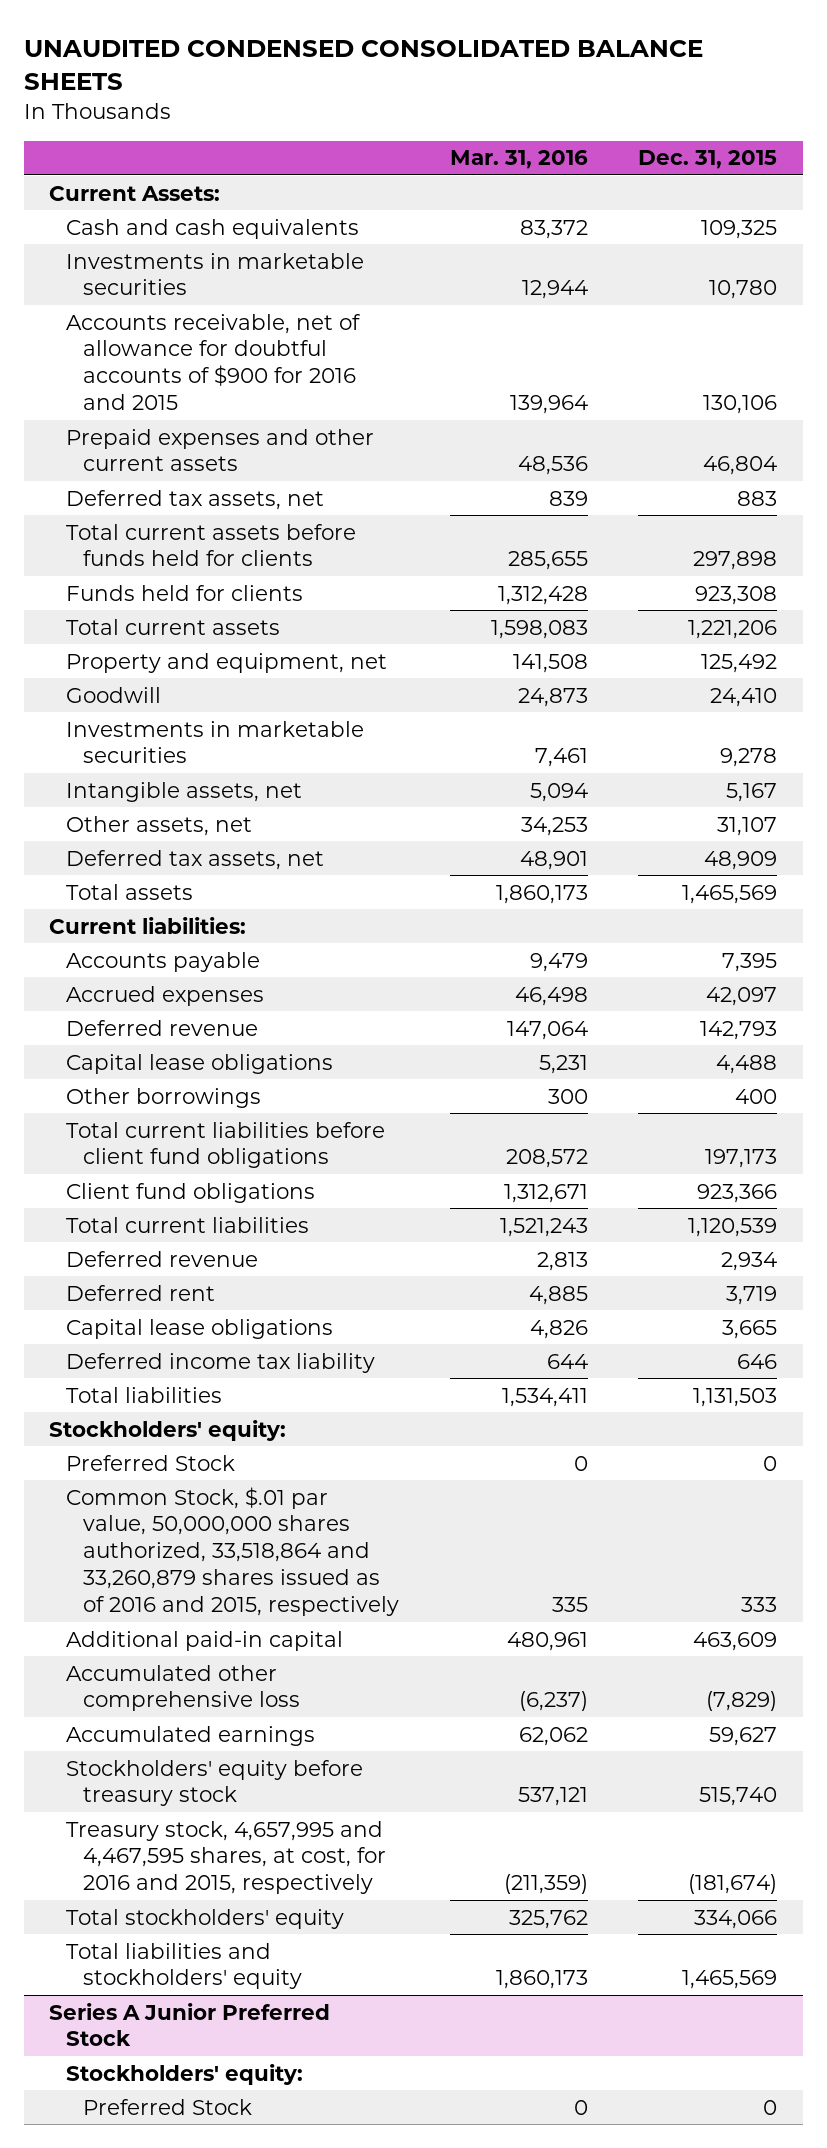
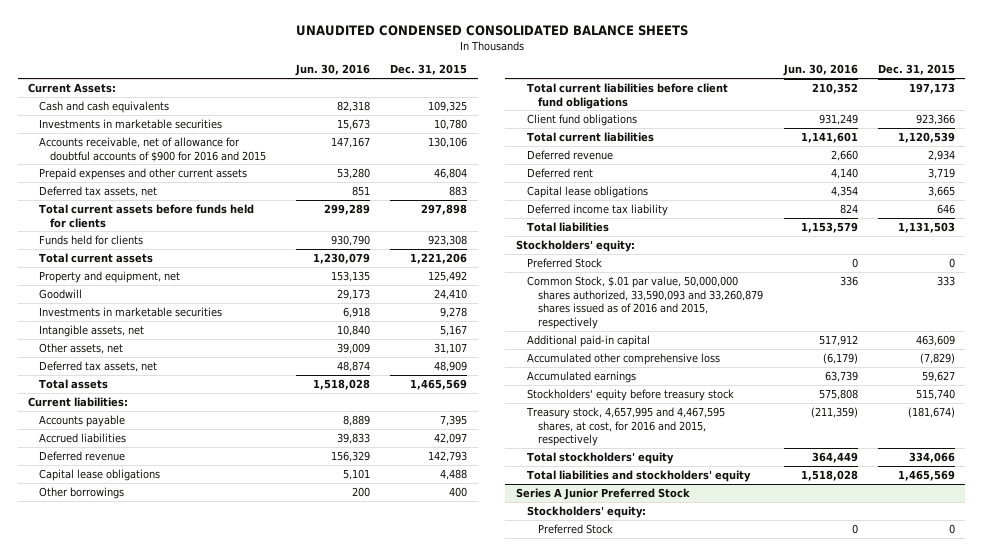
- | Mar. 31, 2016 | Dec. 31, 2015
+ | Jun. 30, 2016 | Dec. 31, 2015
- Accrued expenses | 46,498 | 42,097
+ Accrued liabilities | 39,833 | 42,097
- Common Stock, $.01 par value, 50,000,000 shares authorized, 33,518,864 and 33,260,879 shares issued as of 2016 and 2015, respectively | 335 | 333
+ Common Stock, $.01 par value, 50,000,000 shares authorized, 33,590,093 and 33,260,879 shares issued as of 2016 and 2015, respectively | 336 | 333

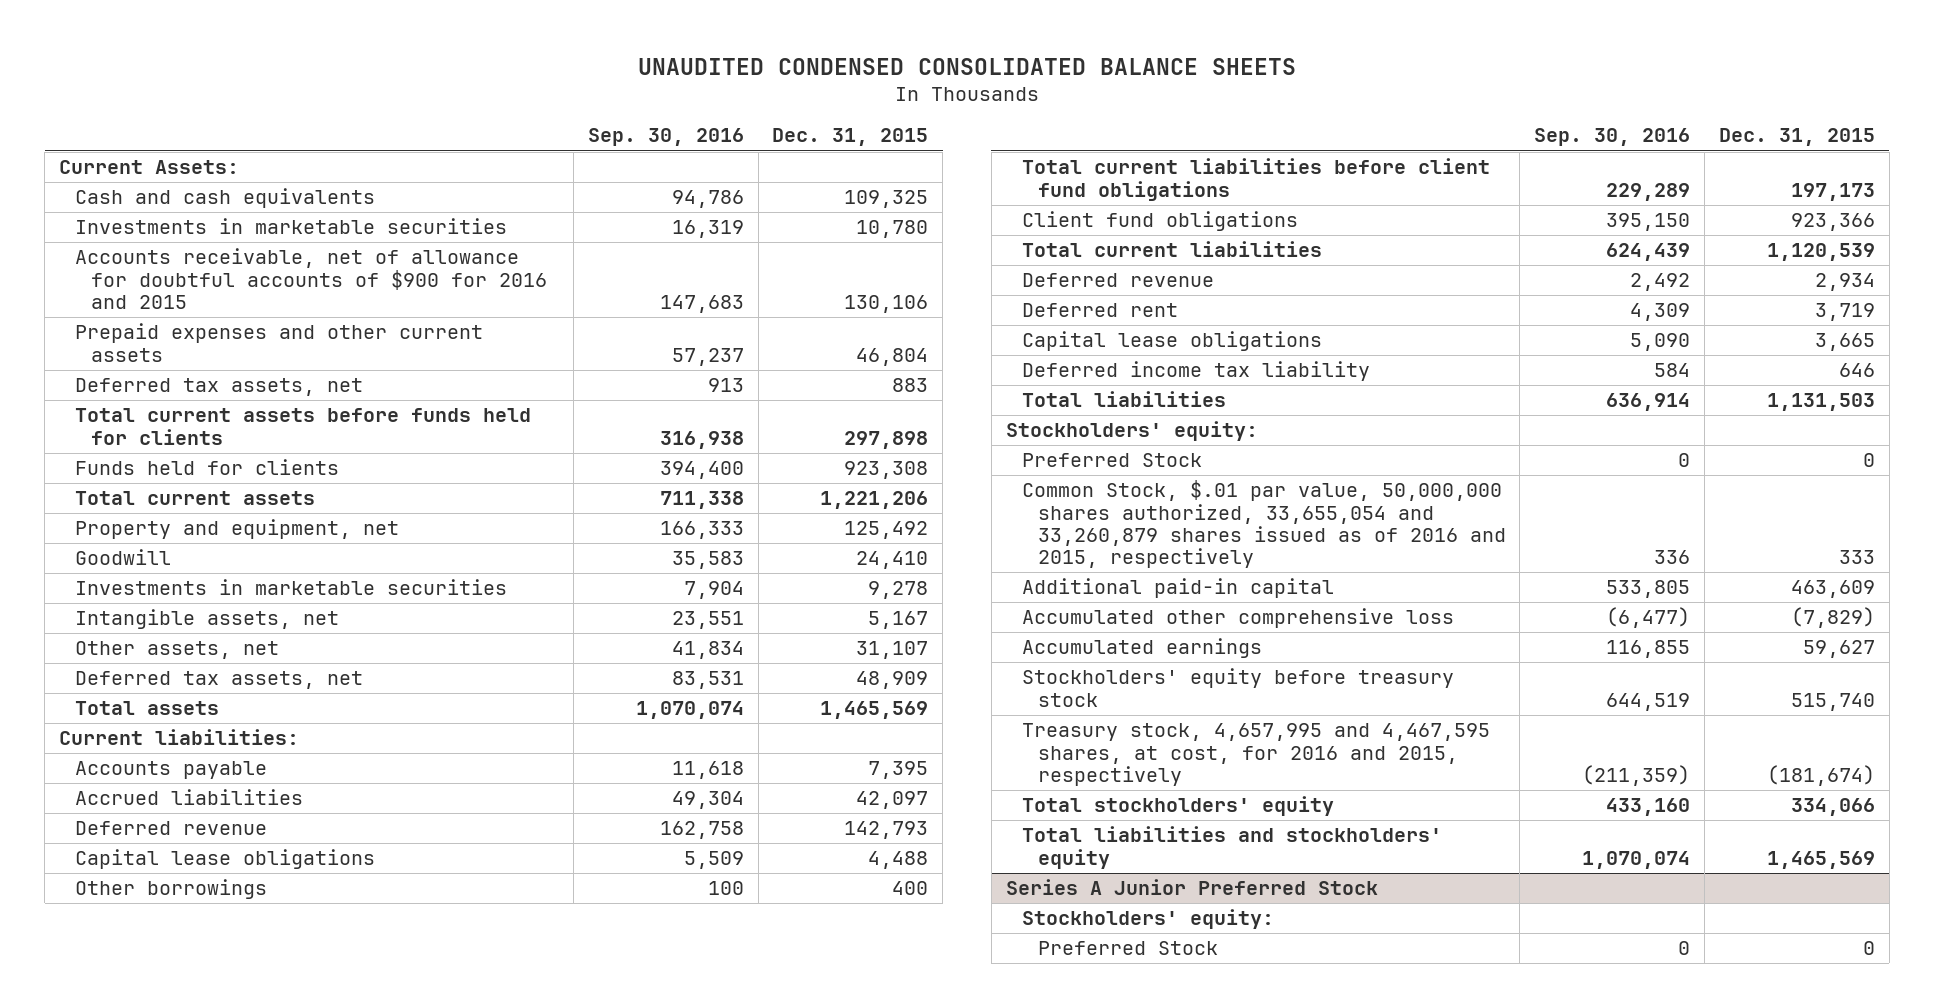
- | Jun. 30, 2016 | Dec. 31, 2015
+ | Sep. 30, 2016 | Dec. 31, 2015
- Common Stock, $.01 par value, 50,000,000 shares authorized, 33,590,093 and 33,260,879 shares issued as of 2016 and 2015, respectively | 336 | 333
+ Common Stock, $.01 par value, 50,000,000 shares authorized, 33,655,054 and 33,260,879 shares issued as of 2016 and 2015, respectively | 336 | 333

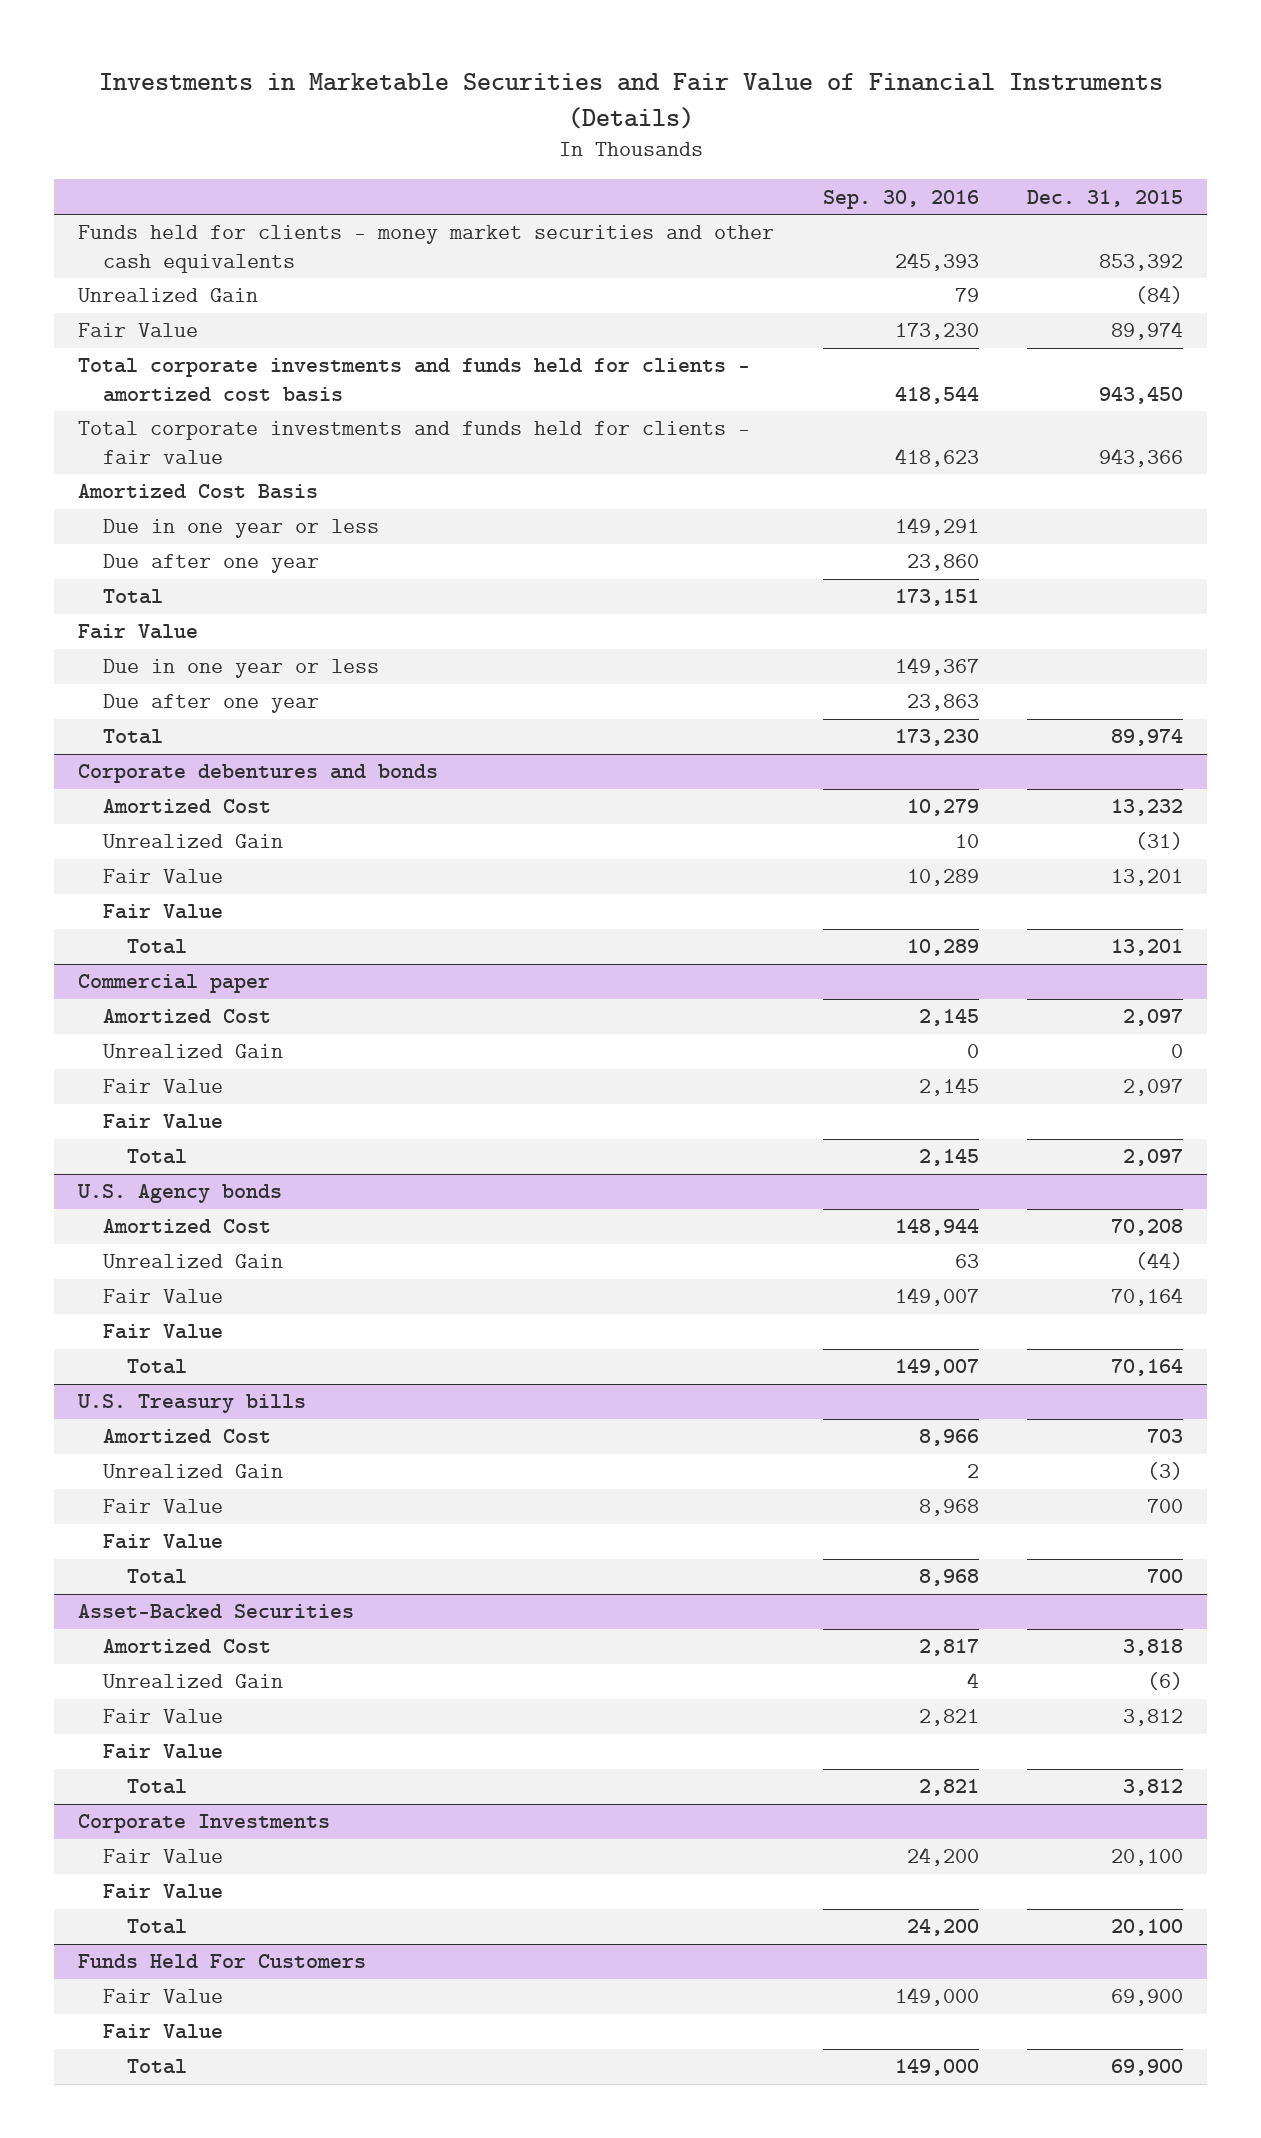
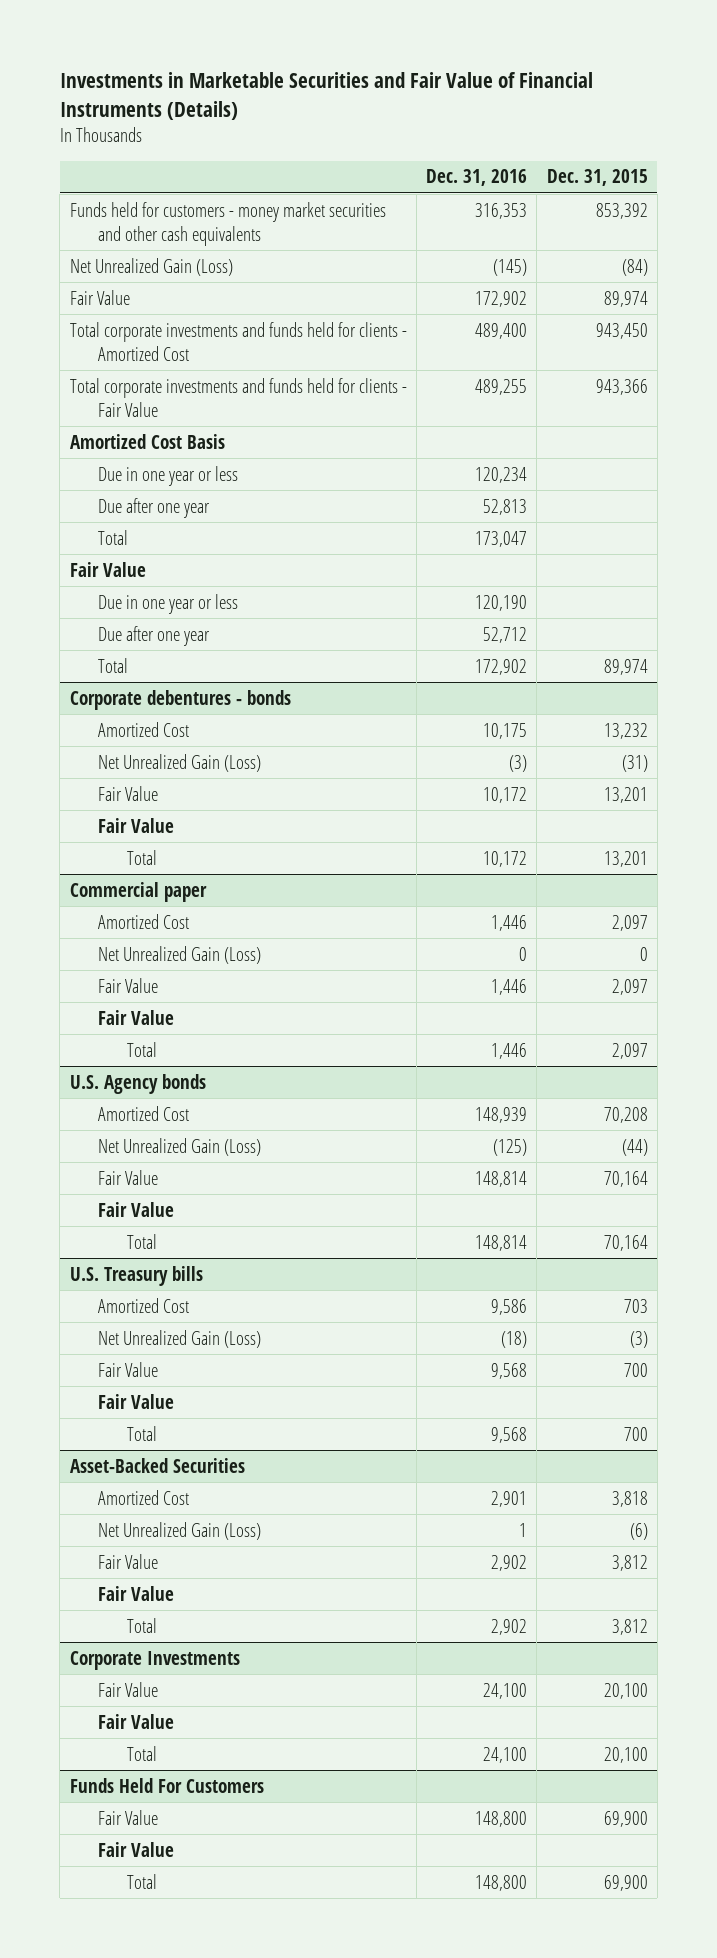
- | Sep. 30, 2016 | Dec. 31, 2015
+ | Dec. 31, 2016 | Dec. 31, 2015
- Funds held for clients - money market securities and other cash equivalents | 245,393 | 853,392
- Unrealized Gain | 79 | (84)
+ Funds held for customers - money market securities and other cash equivalents | 316,353 | 853,392
+ Net Unrealized Gain (Loss) | (145) | (84)
- Total corporate investments and funds held for clients - amortized cost basis | 418,544 | 943,450
- Total corporate investments and funds held for clients - fair value | 418,623 | 943,366
+ Total corporate investments and funds held for clients - Amortized Cost | 489,400 | 943,450
+ Total corporate investments and funds held for clients - Fair Value | 489,255 | 943,366
- Corporate debentures and bonds
+ Corporate debentures - bonds
- Unrealized Gain | 10 | (31)
+ Net Unrealized Gain (Loss) | (3) | (31)
@ Commercial paper
- Unrealized Gain | 0 | 0
+ Net Unrealized Gain (Loss) | 0 | 0
@ U.S. Agency bonds
- Unrealized Gain | 63 | (44)
+ Net Unrealized Gain (Loss) | (125) | (44)
@ U.S. Treasury bills
- Unrealized Gain | 2 | (3)
+ Net Unrealized Gain (Loss) | (18) | (3)
@ Asset-Backed Securities
- Unrealized Gain | 4 | (6)
+ Net Unrealized Gain (Loss) | 1 | (6)

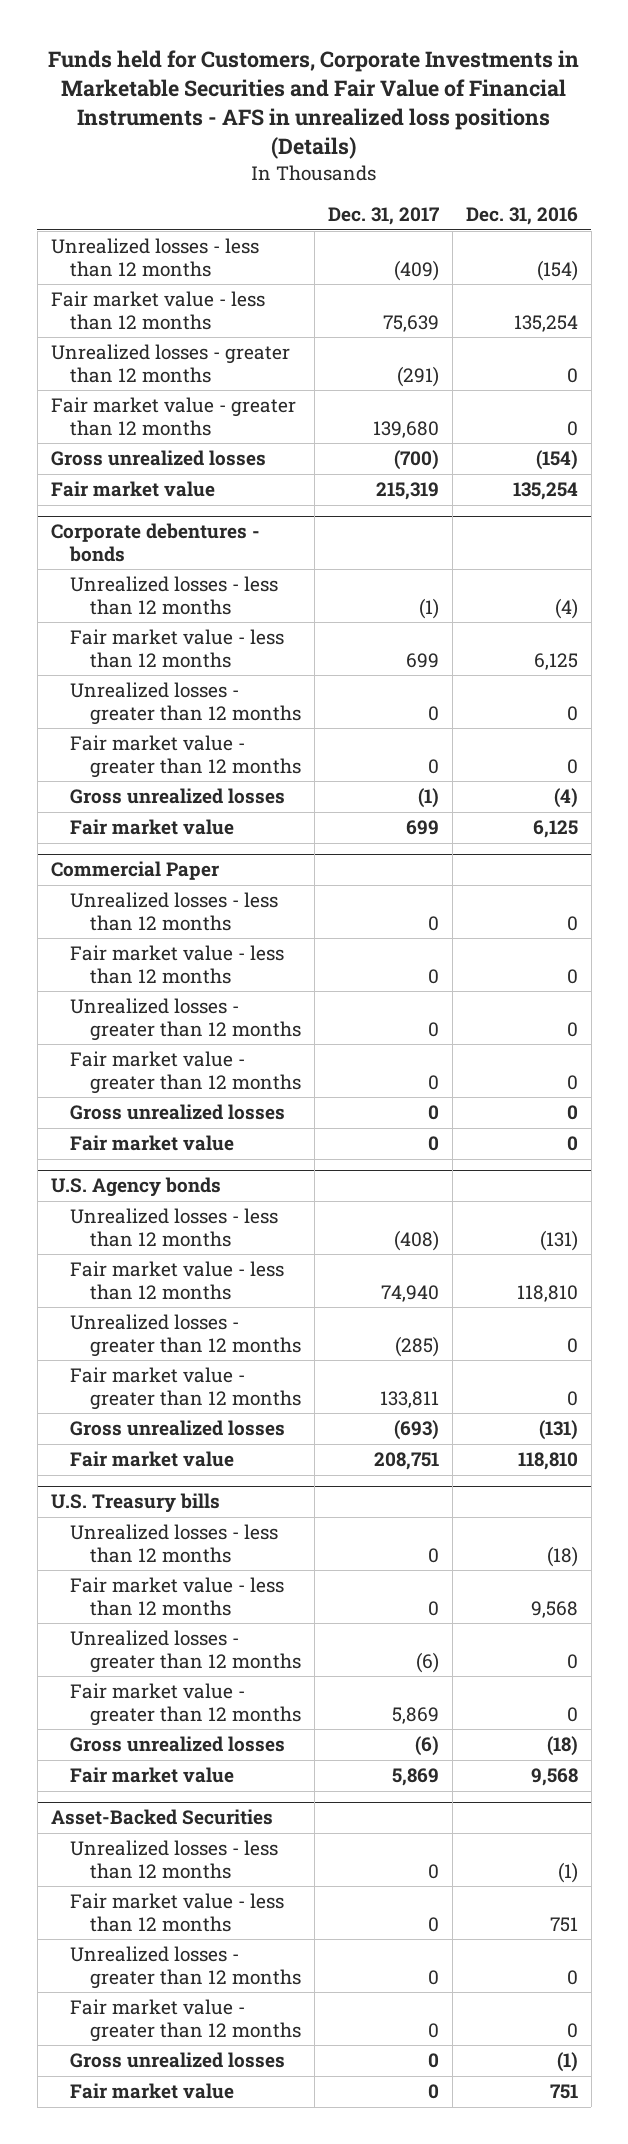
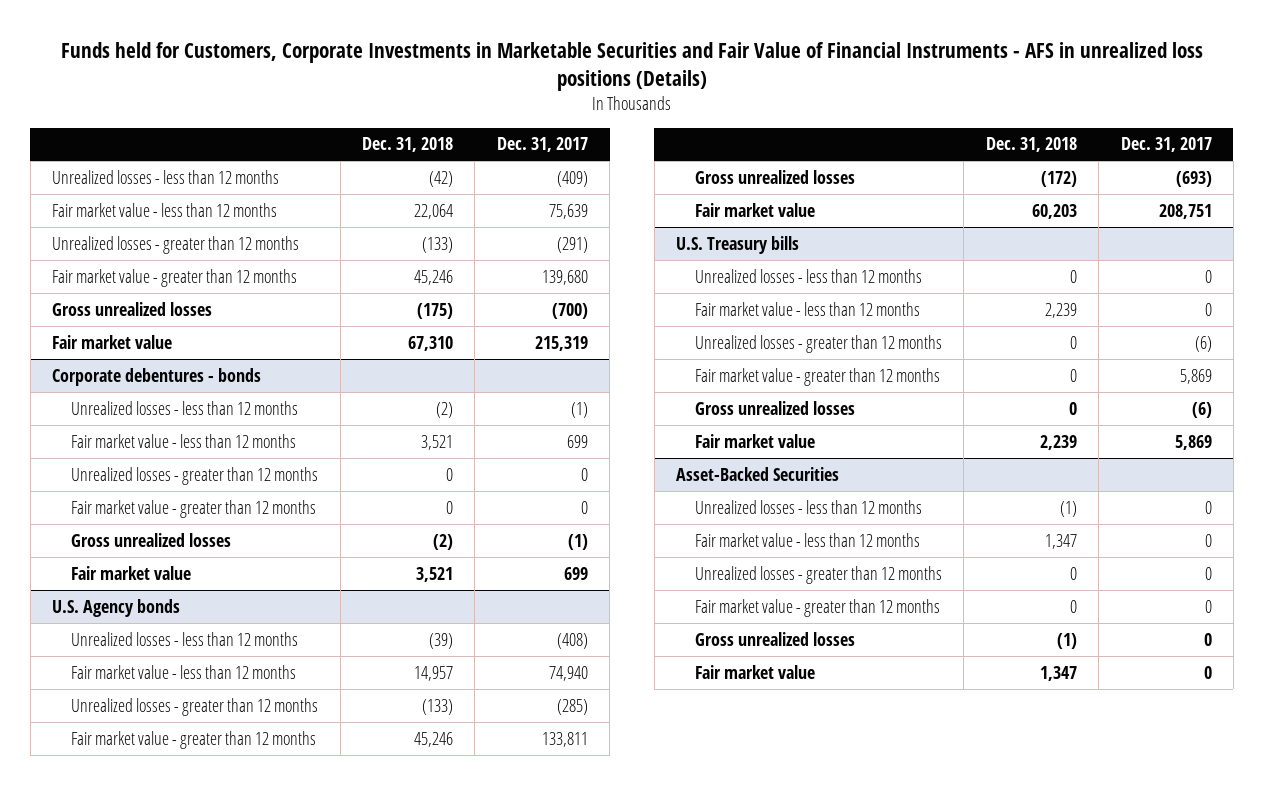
- | Dec. 31, 2017 | Dec. 31, 2016
+ | Dec. 31, 2018 | Dec. 31, 2017
- Commercial Paper
- Unrealized losses - less than 12 months | 0 | 0
- Fair market value - less than 12 months | 0 | 0
- Unrealized losses - greater than 12 months | 0 | 0
- Fair market value - greater than 12 months | 0 | 0
- Gross unrealized losses | 0 | 0
- Fair market value | 0 | 0

